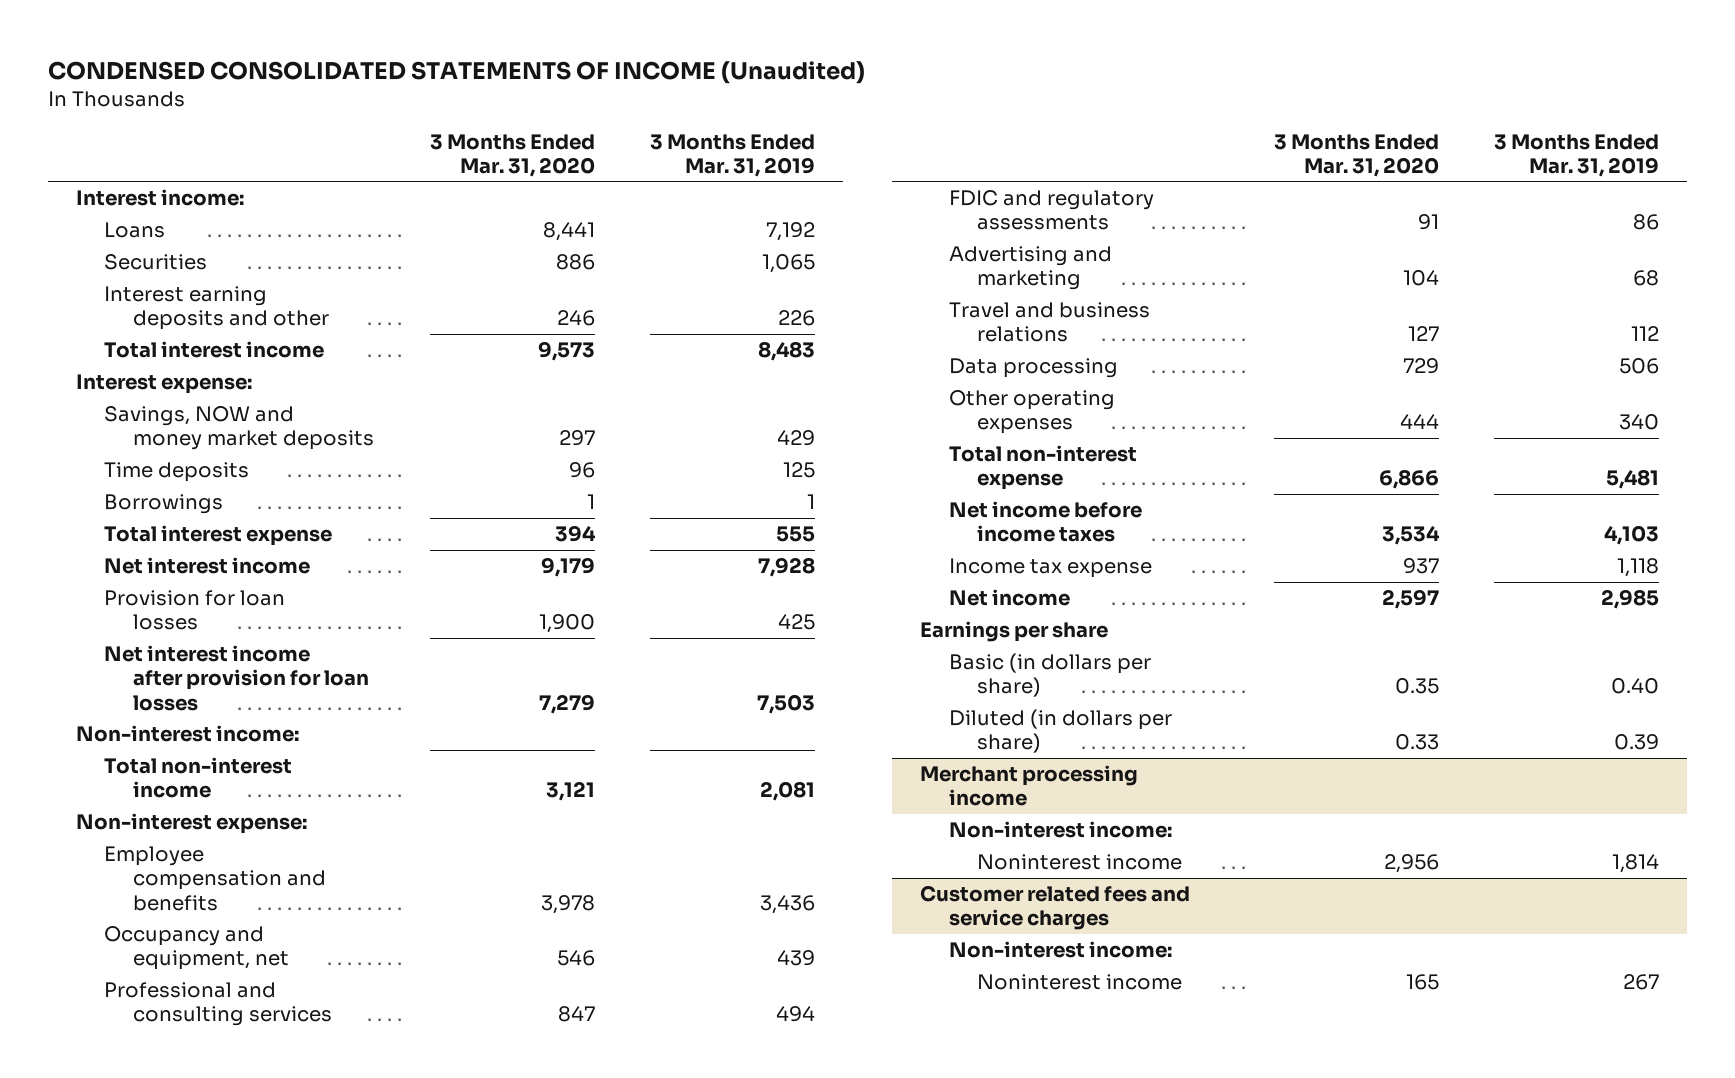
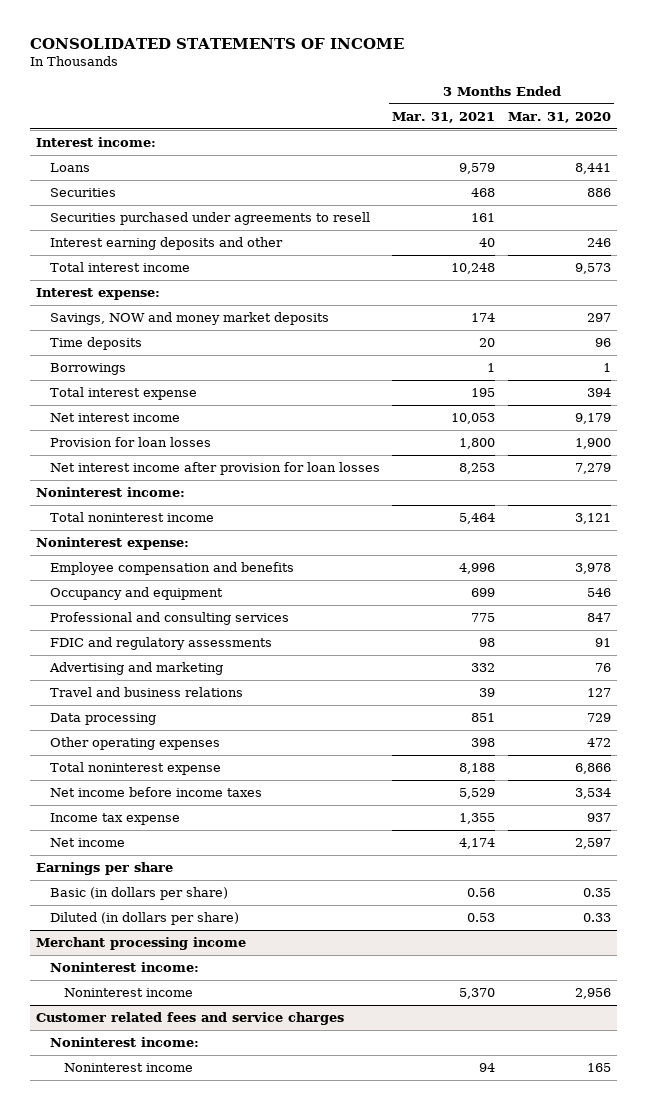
- CONDENSED CONSOLIDATED STATEMENTS OF INCOME (Unaudited)
+ CONSOLIDATED STATEMENTS OF INCOME
- | 3 Months Ended Mar. 31, 2020 | 3 Months Ended Mar. 31, 2019
+ | 3 Months Ended Mar. 31, 2021 | 3 Months Ended Mar. 31, 2020
+ Securities purchased under agreements to resell | 161 |
- Non-interest income:
- Total non-interest income | 3,121 | 2,081
- Non-interest expense:
+ Noninterest income:
+ Total noninterest income | 5,464 | 3,121
+ Noninterest expense:
- Occupancy and equipment, net | 546 | 439
+ Occupancy and equipment | 699 | 546
- Advertising and marketing | 104 | 68
+ Advertising and marketing | 332 | 76
- Other operating expenses | 444 | 340
- Total non-interest expense | 6,866 | 5,481
+ Other operating expenses | 398 | 472
+ Total noninterest expense | 8,188 | 6,866
@ Merchant processing income
- Non-interest income:
+ Noninterest income:
@ Customer related fees and service charges
- Non-interest income:
+ Noninterest income:

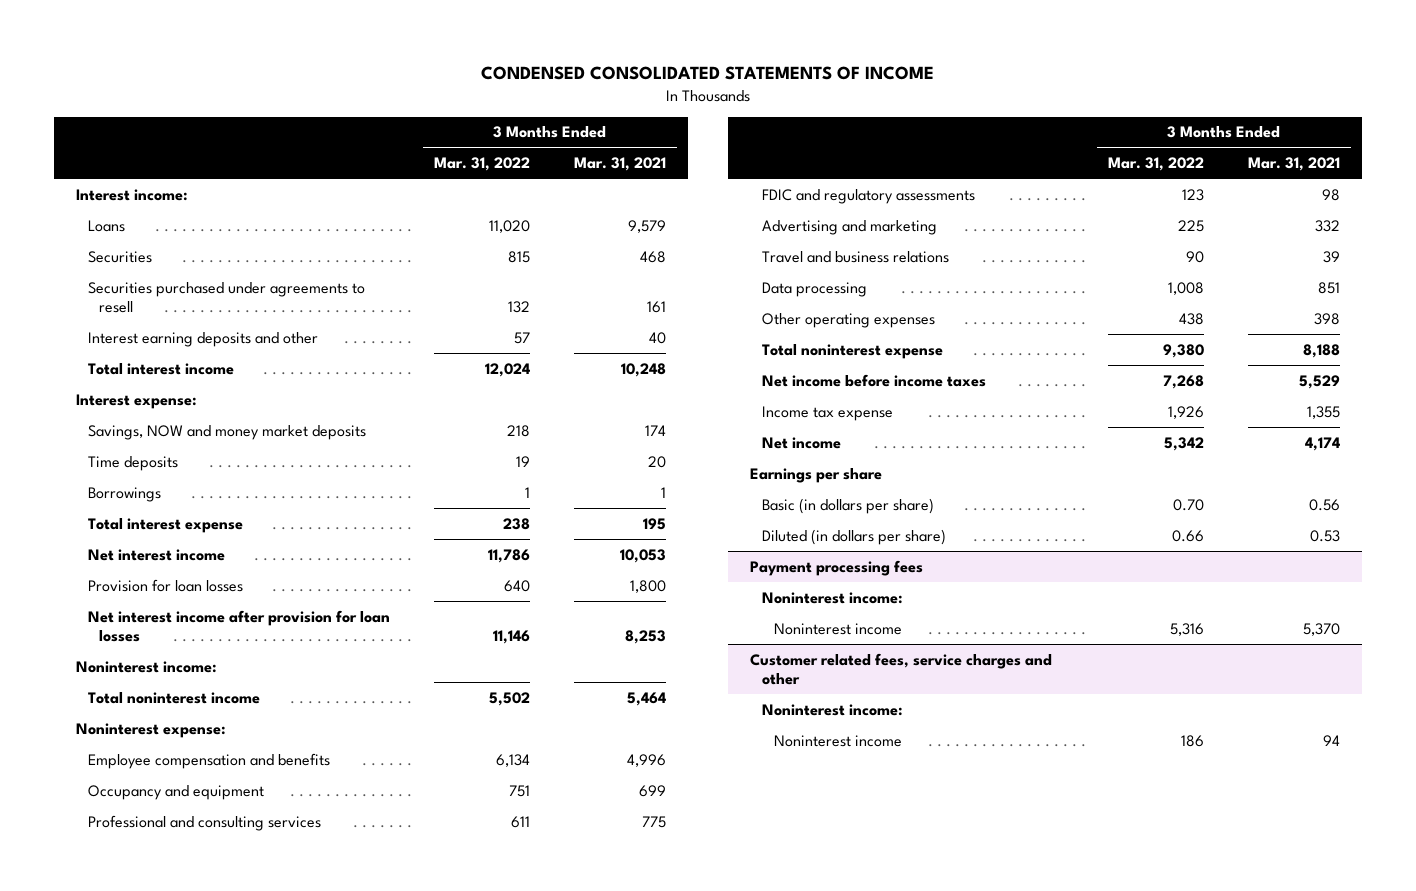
- CONSOLIDATED STATEMENTS OF INCOME
+ CONDENSED CONSOLIDATED STATEMENTS OF INCOME
- | 3 Months Ended Mar. 31, 2021 | 3 Months Ended Mar. 31, 2020
+ | 3 Months Ended Mar. 31, 2022 | 3 Months Ended Mar. 31, 2021
- Merchant processing income
+ Payment processing fees
- Customer related fees and service charges
+ Customer related fees, service charges and other

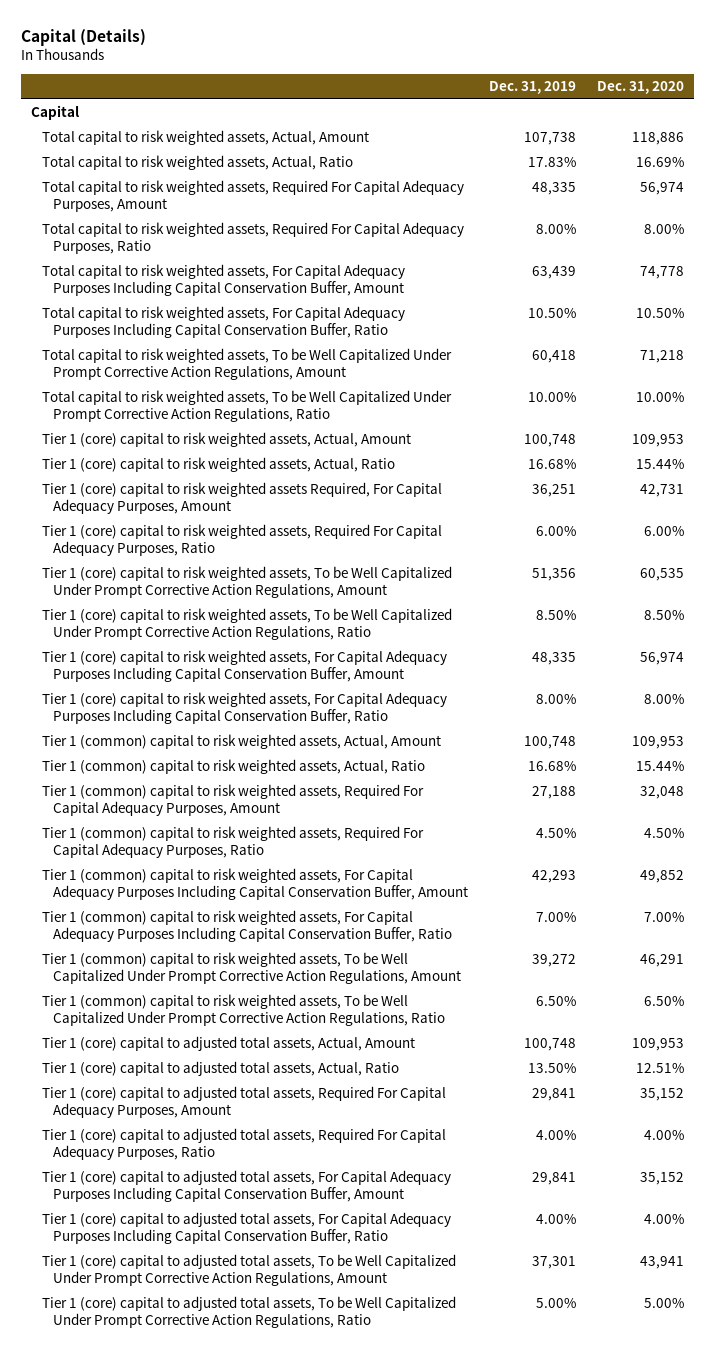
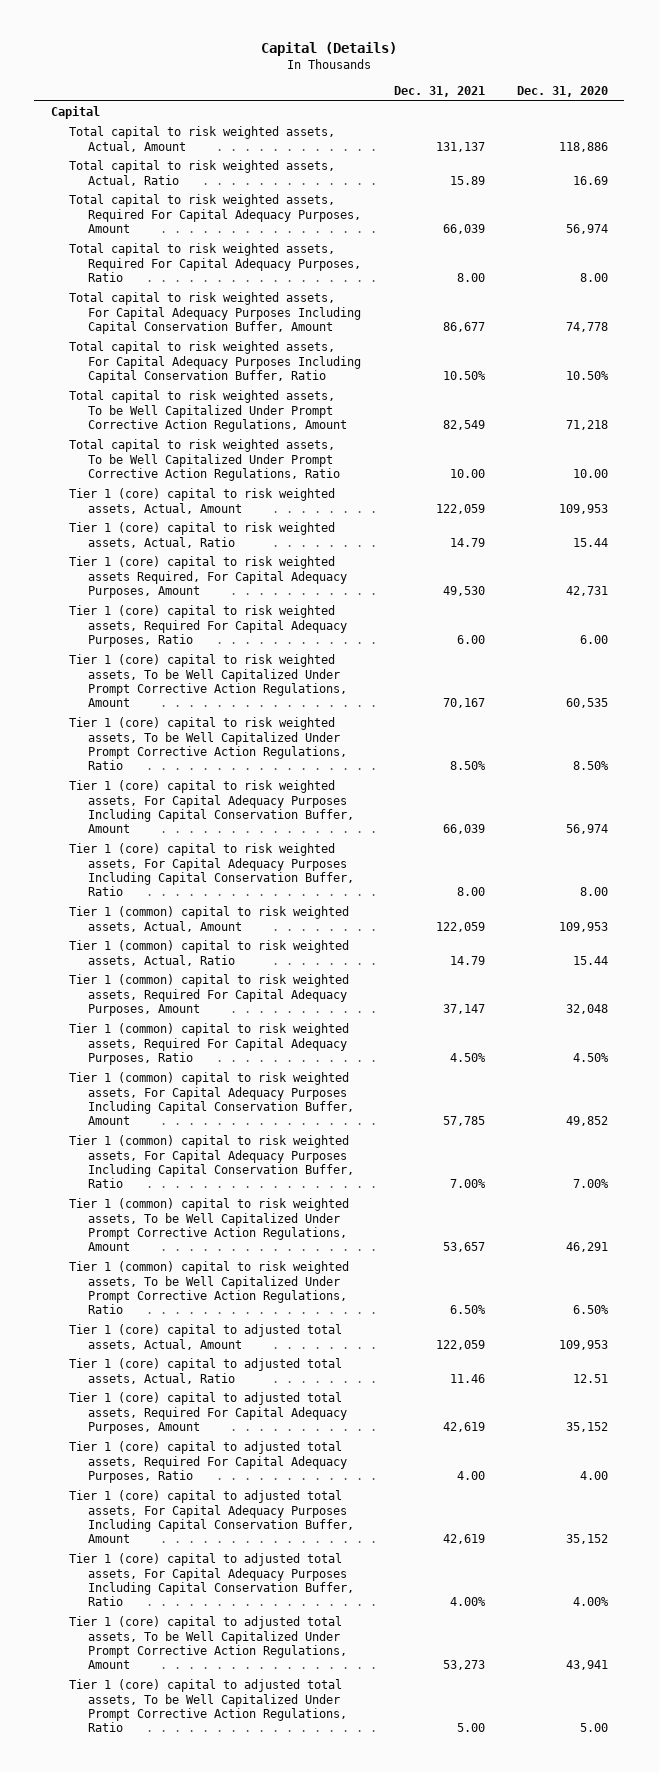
- | Dec. 31, 2019 | Dec. 31, 2020
+ | Dec. 31, 2021 | Dec. 31, 2020
- Total capital to risk weighted assets, Actual, Ratio | 17.83% | 16.69%
+ Total capital to risk weighted assets, Actual, Ratio | 15.89 | 16.69
- Total capital to risk weighted assets, Required For Capital Adequacy Purposes, Ratio | 8.00% | 8.00%
+ Total capital to risk weighted assets, Required For Capital Adequacy Purposes, Ratio | 8.00 | 8.00
- Total capital to risk weighted assets, To be Well Capitalized Under Prompt Corrective Action Regulations, Ratio | 10.00% | 10.00%
+ Total capital to risk weighted assets, To be Well Capitalized Under Prompt Corrective Action Regulations, Ratio | 10.00 | 10.00
- Tier 1 (core) capital to risk weighted assets, Actual, Ratio | 16.68% | 15.44%
+ Tier 1 (core) capital to risk weighted assets, Actual, Ratio | 14.79 | 15.44
- Tier 1 (core) capital to risk weighted assets, Required For Capital Adequacy Purposes, Ratio | 6.00% | 6.00%
+ Tier 1 (core) capital to risk weighted assets, Required For Capital Adequacy Purposes, Ratio | 6.00 | 6.00
- Tier 1 (core) capital to risk weighted assets, For Capital Adequacy Purposes Including Capital Conservation Buffer, Ratio | 8.00% | 8.00%
+ Tier 1 (core) capital to risk weighted assets, For Capital Adequacy Purposes Including Capital Conservation Buffer, Ratio | 8.00 | 8.00
- Tier 1 (common) capital to risk weighted assets, Actual, Ratio | 16.68% | 15.44%
+ Tier 1 (common) capital to risk weighted assets, Actual, Ratio | 14.79 | 15.44
- Tier 1 (core) capital to adjusted total assets, Actual, Ratio | 13.50% | 12.51%
+ Tier 1 (core) capital to adjusted total assets, Actual, Ratio | 11.46 | 12.51
- Tier 1 (core) capital to adjusted total assets, Required For Capital Adequacy Purposes, Ratio | 4.00% | 4.00%
+ Tier 1 (core) capital to adjusted total assets, Required For Capital Adequacy Purposes, Ratio | 4.00 | 4.00
- Tier 1 (core) capital to adjusted total assets, To be Well Capitalized Under Prompt Corrective Action Regulations, Ratio | 5.00% | 5.00%
+ Tier 1 (core) capital to adjusted total assets, To be Well Capitalized Under Prompt Corrective Action Regulations, Ratio | 5.00 | 5.00

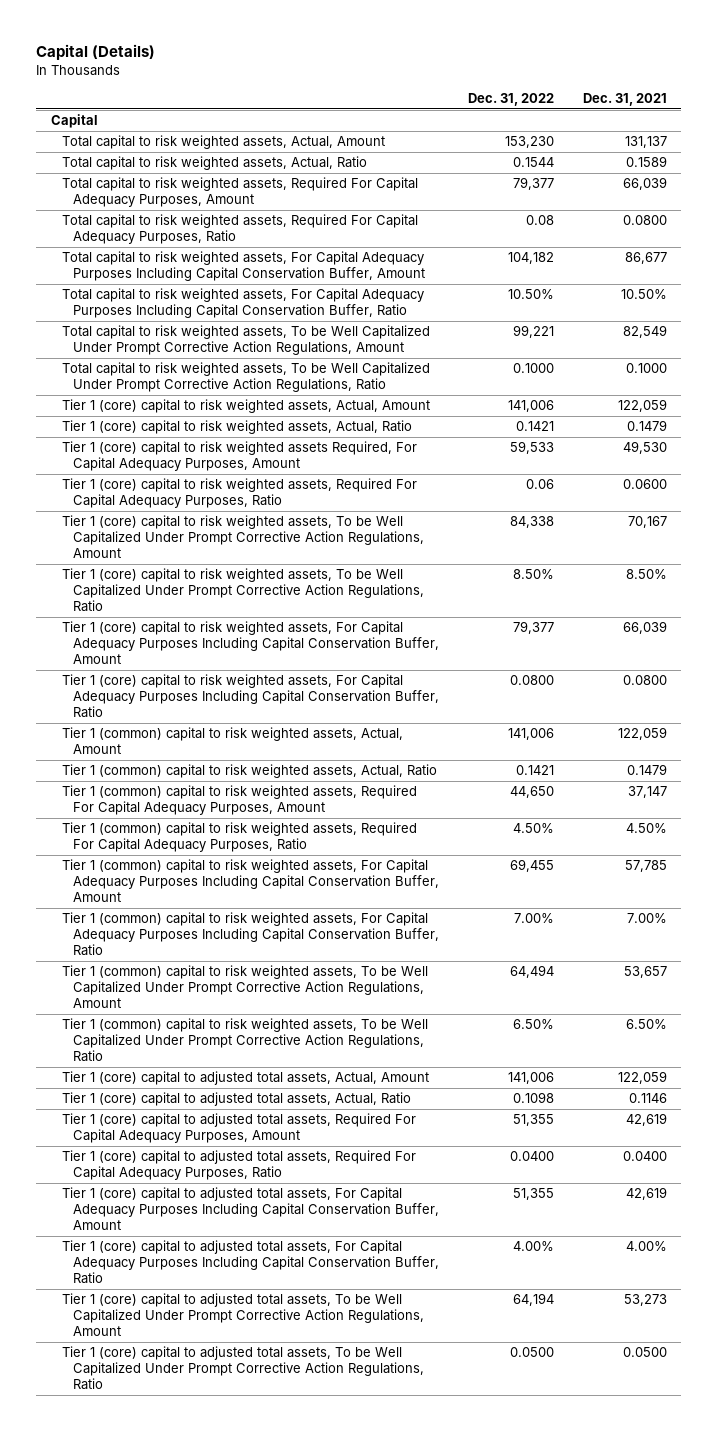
- | Dec. 31, 2021 | Dec. 31, 2020
+ | Dec. 31, 2022 | Dec. 31, 2021
- Total capital to risk weighted assets, Actual, Ratio | 15.89 | 16.69
+ Total capital to risk weighted assets, Actual, Ratio | 0.1544 | 0.1589
- Total capital to risk weighted assets, Required For Capital Adequacy Purposes, Ratio | 8.00 | 8.00
+ Total capital to risk weighted assets, Required For Capital Adequacy Purposes, Ratio | 0.08 | 0.0800
- Total capital to risk weighted assets, To be Well Capitalized Under Prompt Corrective Action Regulations, Ratio | 10.00 | 10.00
+ Total capital to risk weighted assets, To be Well Capitalized Under Prompt Corrective Action Regulations, Ratio | 0.1000 | 0.1000
- Tier 1 (core) capital to risk weighted assets, Actual, Ratio | 14.79 | 15.44
+ Tier 1 (core) capital to risk weighted assets, Actual, Ratio | 0.1421 | 0.1479
- Tier 1 (core) capital to risk weighted assets, Required For Capital Adequacy Purposes, Ratio | 6.00 | 6.00
+ Tier 1 (core) capital to risk weighted assets, Required For Capital Adequacy Purposes, Ratio | 0.06 | 0.0600
- Tier 1 (core) capital to risk weighted assets, For Capital Adequacy Purposes Including Capital Conservation Buffer, Ratio | 8.00 | 8.00
+ Tier 1 (core) capital to risk weighted assets, For Capital Adequacy Purposes Including Capital Conservation Buffer, Ratio | 0.0800 | 0.0800
- Tier 1 (common) capital to risk weighted assets, Actual, Ratio | 14.79 | 15.44
+ Tier 1 (common) capital to risk weighted assets, Actual, Ratio | 0.1421 | 0.1479
- Tier 1 (core) capital to adjusted total assets, Actual, Ratio | 11.46 | 12.51
+ Tier 1 (core) capital to adjusted total assets, Actual, Ratio | 0.1098 | 0.1146
- Tier 1 (core) capital to adjusted total assets, Required For Capital Adequacy Purposes, Ratio | 4.00 | 4.00
+ Tier 1 (core) capital to adjusted total assets, Required For Capital Adequacy Purposes, Ratio | 0.0400 | 0.0400
- Tier 1 (core) capital to adjusted total assets, To be Well Capitalized Under Prompt Corrective Action Regulations, Ratio | 5.00 | 5.00
+ Tier 1 (core) capital to adjusted total assets, To be Well Capitalized Under Prompt Corrective Action Regulations, Ratio | 0.0500 | 0.0500

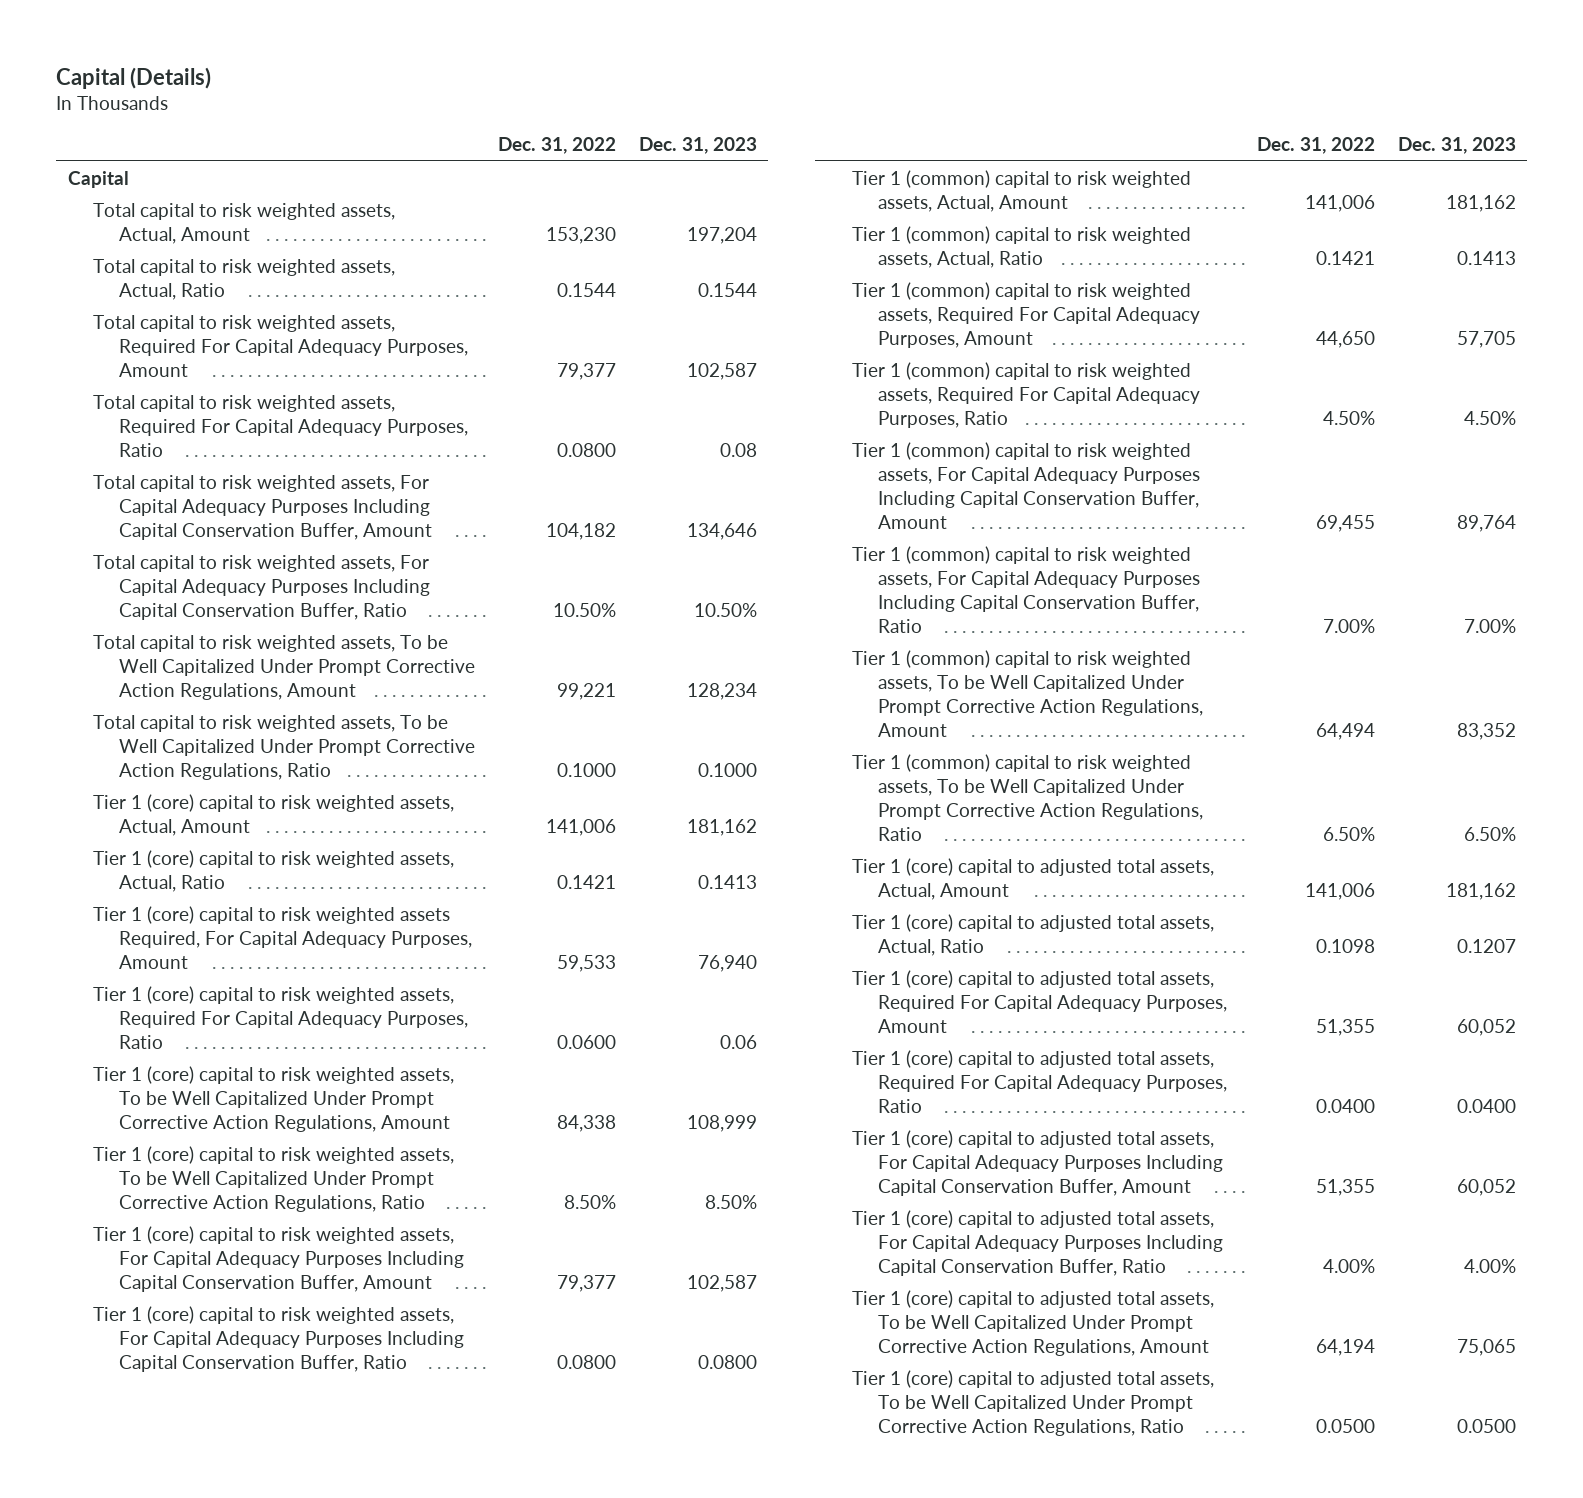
- | Dec. 31, 2022 | Dec. 31, 2021
+ | Dec. 31, 2022 | Dec. 31, 2023
- Total capital to risk weighted assets, Required For Capital Adequacy Purposes, Ratio | 0.08 | 0.0800
+ Total capital to risk weighted assets, Required For Capital Adequacy Purposes, Ratio | 0.0800 | 0.08
- Tier 1 (core) capital to risk weighted assets, Required For Capital Adequacy Purposes, Ratio | 0.06 | 0.0600
+ Tier 1 (core) capital to risk weighted assets, Required For Capital Adequacy Purposes, Ratio | 0.0600 | 0.06

